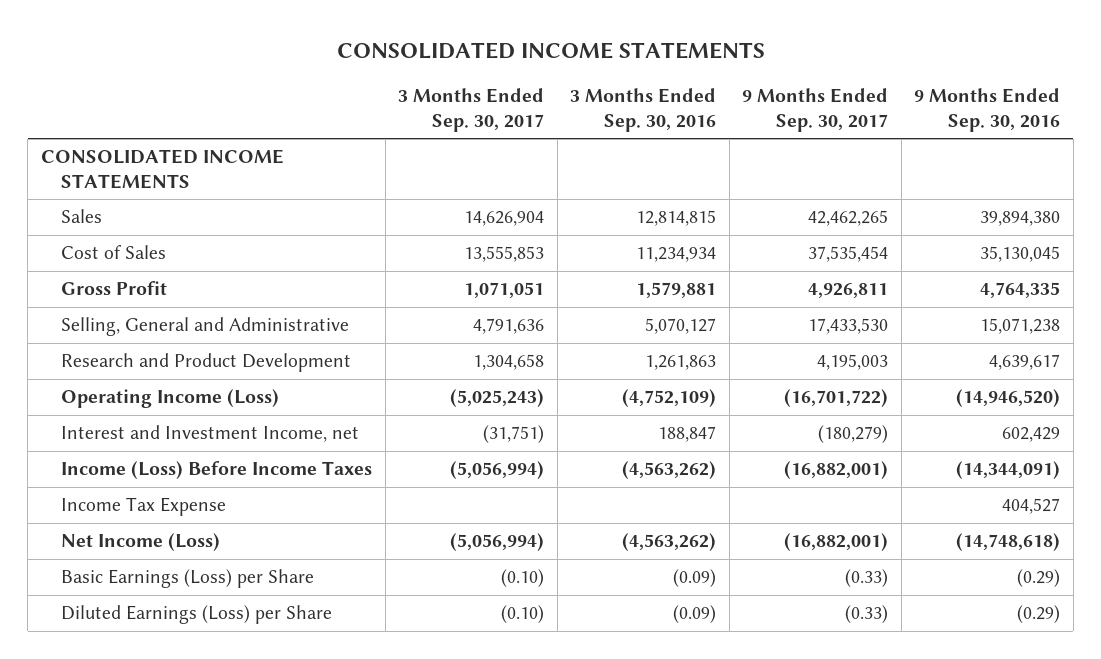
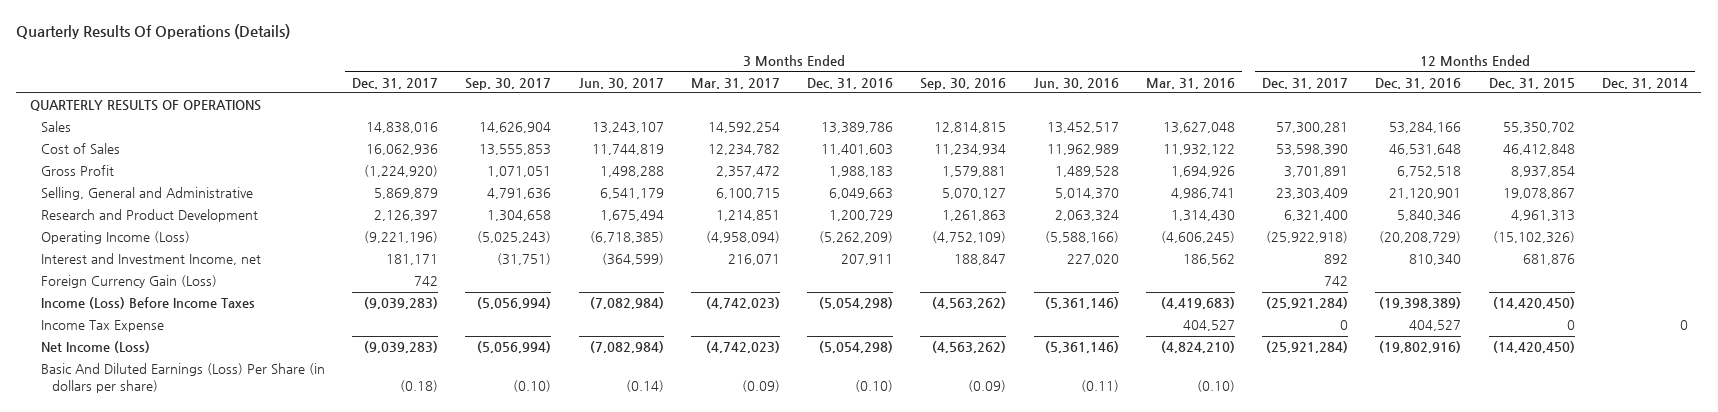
- CONSOLIDATED INCOME STATEMENTS
+ Quarterly Results Of Operations (Details)
- | 3 Months Ended Sep. 30, 2017 | 3 Months Ended Sep. 30, 2016 | 9 Months Ended Sep. 30, 2017 | 9 Months Ended Sep. 30, 2016
+ | 3 Months Ended Dec. 31, 2017 | 3 Months Ended Sep. 30, 2017 | 3 Months Ended Jun. 30, 2017 | 3 Months Ended Mar. 31, 2017 | 3 Months Ended Dec. 31, 2016 | 3 Months Ended Sep. 30, 2016 | 3 Months Ended Jun. 30, 2016 | 3 Months Ended Mar. 31, 2016 | 12 Months Ended Dec. 31, 2017 | 12 Months Ended Dec. 31, 2016 | 12 Months Ended Dec. 31, 2015 | 12 Months Ended Dec. 31, 2014
- CONSOLIDATED INCOME STATEMENTS
+ QUARTERLY RESULTS OF OPERATIONS
+ Foreign Currency Gain (Loss) | 742 | | | | | | | | 742 | | |
- Basic Earnings (Loss) per Share | (0.10) | (0.09) | (0.33) | (0.29)
- Diluted Earnings (Loss) per Share | (0.10) | (0.09) | (0.33) | (0.29)
+ Basic And Diluted Earnings (Loss) Per Share (in dollars per share) | (0.18) | (0.10) | (0.14) | (0.09) | (0.10) | (0.09) | (0.11) | (0.10) | | | |

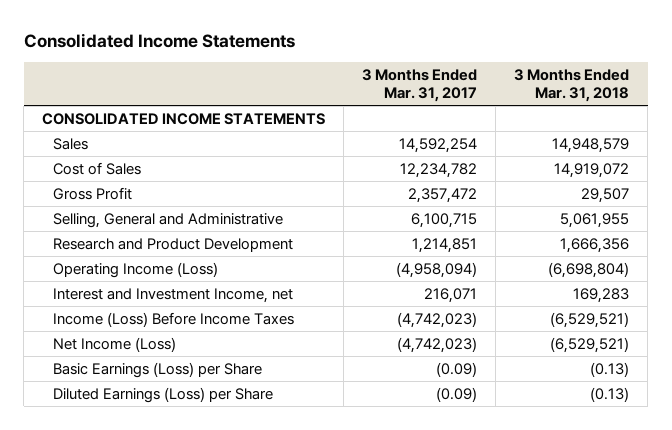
- Quarterly Results Of Operations (Details)
+ Consolidated Income Statements
- | 3 Months Ended Dec. 31, 2017 | 3 Months Ended Sep. 30, 2017 | 3 Months Ended Jun. 30, 2017 | 3 Months Ended Mar. 31, 2017 | 3 Months Ended Dec. 31, 2016 | 3 Months Ended Sep. 30, 2016 | 3 Months Ended Jun. 30, 2016 | 3 Months Ended Mar. 31, 2016 | 12 Months Ended Dec. 31, 2017 | 12 Months Ended Dec. 31, 2016 | 12 Months Ended Dec. 31, 2015 | 12 Months Ended Dec. 31, 2014
+ | 3 Months Ended Mar. 31, 2017 | 3 Months Ended Mar. 31, 2018
- QUARTERLY RESULTS OF OPERATIONS
+ CONSOLIDATED INCOME STATEMENTS
- Foreign Currency Gain (Loss) | 742 | | | | | | | | 742 | | |
- Income Tax Expense | | | | | | | | 404,527 | 0 | 404,527 | 0 | 0
- Basic And Diluted Earnings (Loss) Per Share (in dollars per share) | (0.18) | (0.10) | (0.14) | (0.09) | (0.10) | (0.09) | (0.11) | (0.10) | | | |
+ Basic Earnings (Loss) per Share | (0.09) | (0.13)
+ Diluted Earnings (Loss) per Share | (0.09) | (0.13)

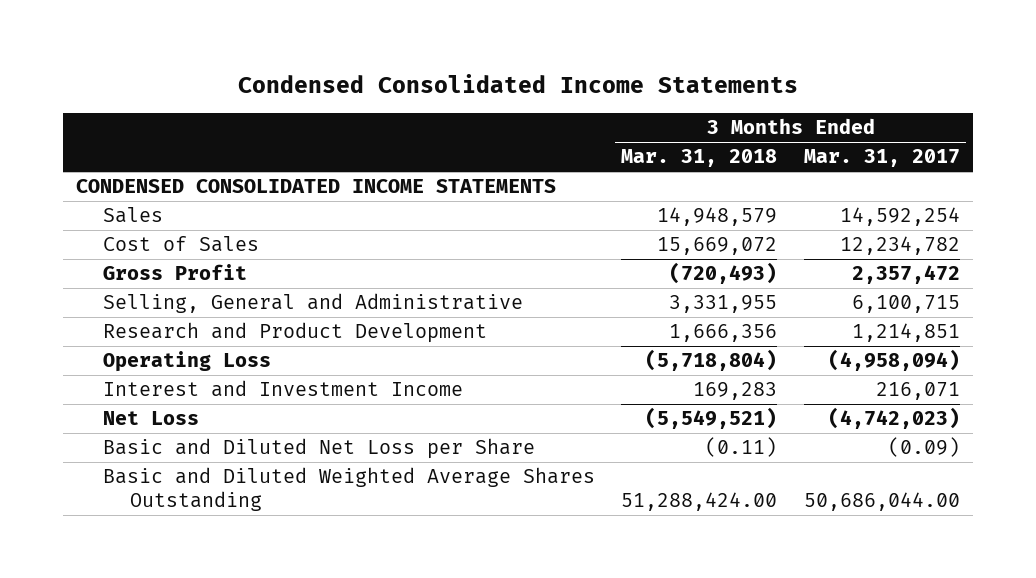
- Consolidated Income Statements
+ Condensed Consolidated Income Statements
- | 3 Months Ended Mar. 31, 2017 | 3 Months Ended Mar. 31, 2018
+ | 3 Months Ended Mar. 31, 2018 | 3 Months Ended Mar. 31, 2017
- CONSOLIDATED INCOME STATEMENTS
+ CONDENSED CONSOLIDATED INCOME STATEMENTS
- Cost of Sales | 12,234,782 | 14,919,072
- Gross Profit | 2,357,472 | 29,507
- Selling, General and Administrative | 6,100,715 | 5,061,955
+ Cost of Sales | 15,669,072 | 12,234,782
+ Gross Profit | (720,493) | 2,357,472
+ Selling, General and Administrative | 3,331,955 | 6,100,715
- Operating Income (Loss) | (4,958,094) | (6,698,804)
- Interest and Investment Income, net | 216,071 | 169,283
- Income (Loss) Before Income Taxes | (4,742,023) | (6,529,521)
- Net Income (Loss) | (4,742,023) | (6,529,521)
- Basic Earnings (Loss) per Share | (0.09) | (0.13)
- Diluted Earnings (Loss) per Share | (0.09) | (0.13)
+ Operating Loss | (5,718,804) | (4,958,094)
+ Interest and Investment Income | 169,283 | 216,071
+ Net Loss | (5,549,521) | (4,742,023)
+ Basic and Diluted Net Loss per Share | (0.11) | (0.09)
+ Basic and Diluted Weighted Average Shares Outstanding | 51,288,424.00 | 50,686,044.00

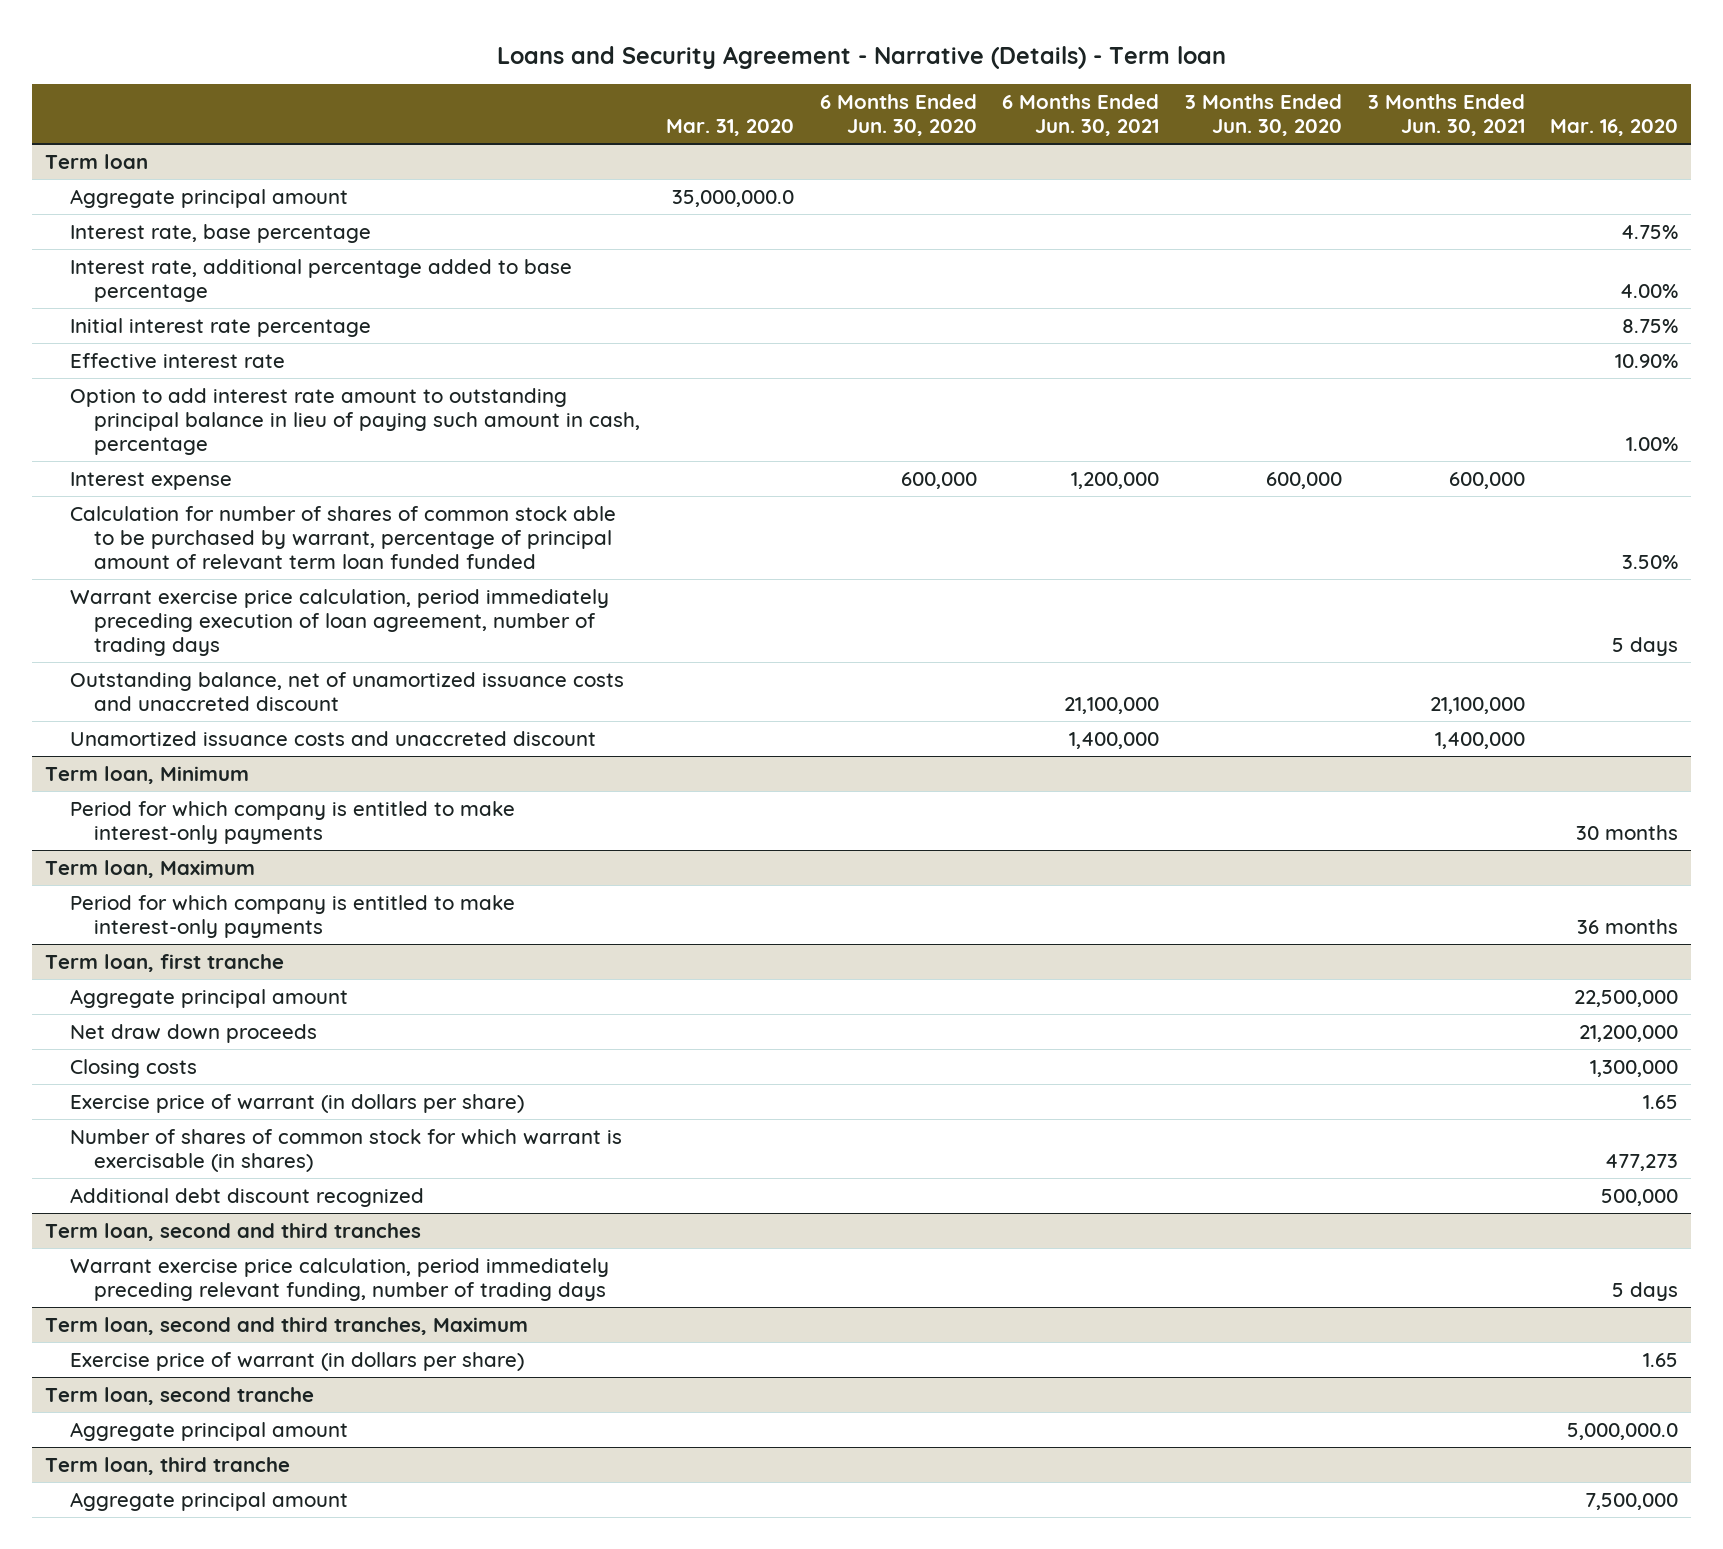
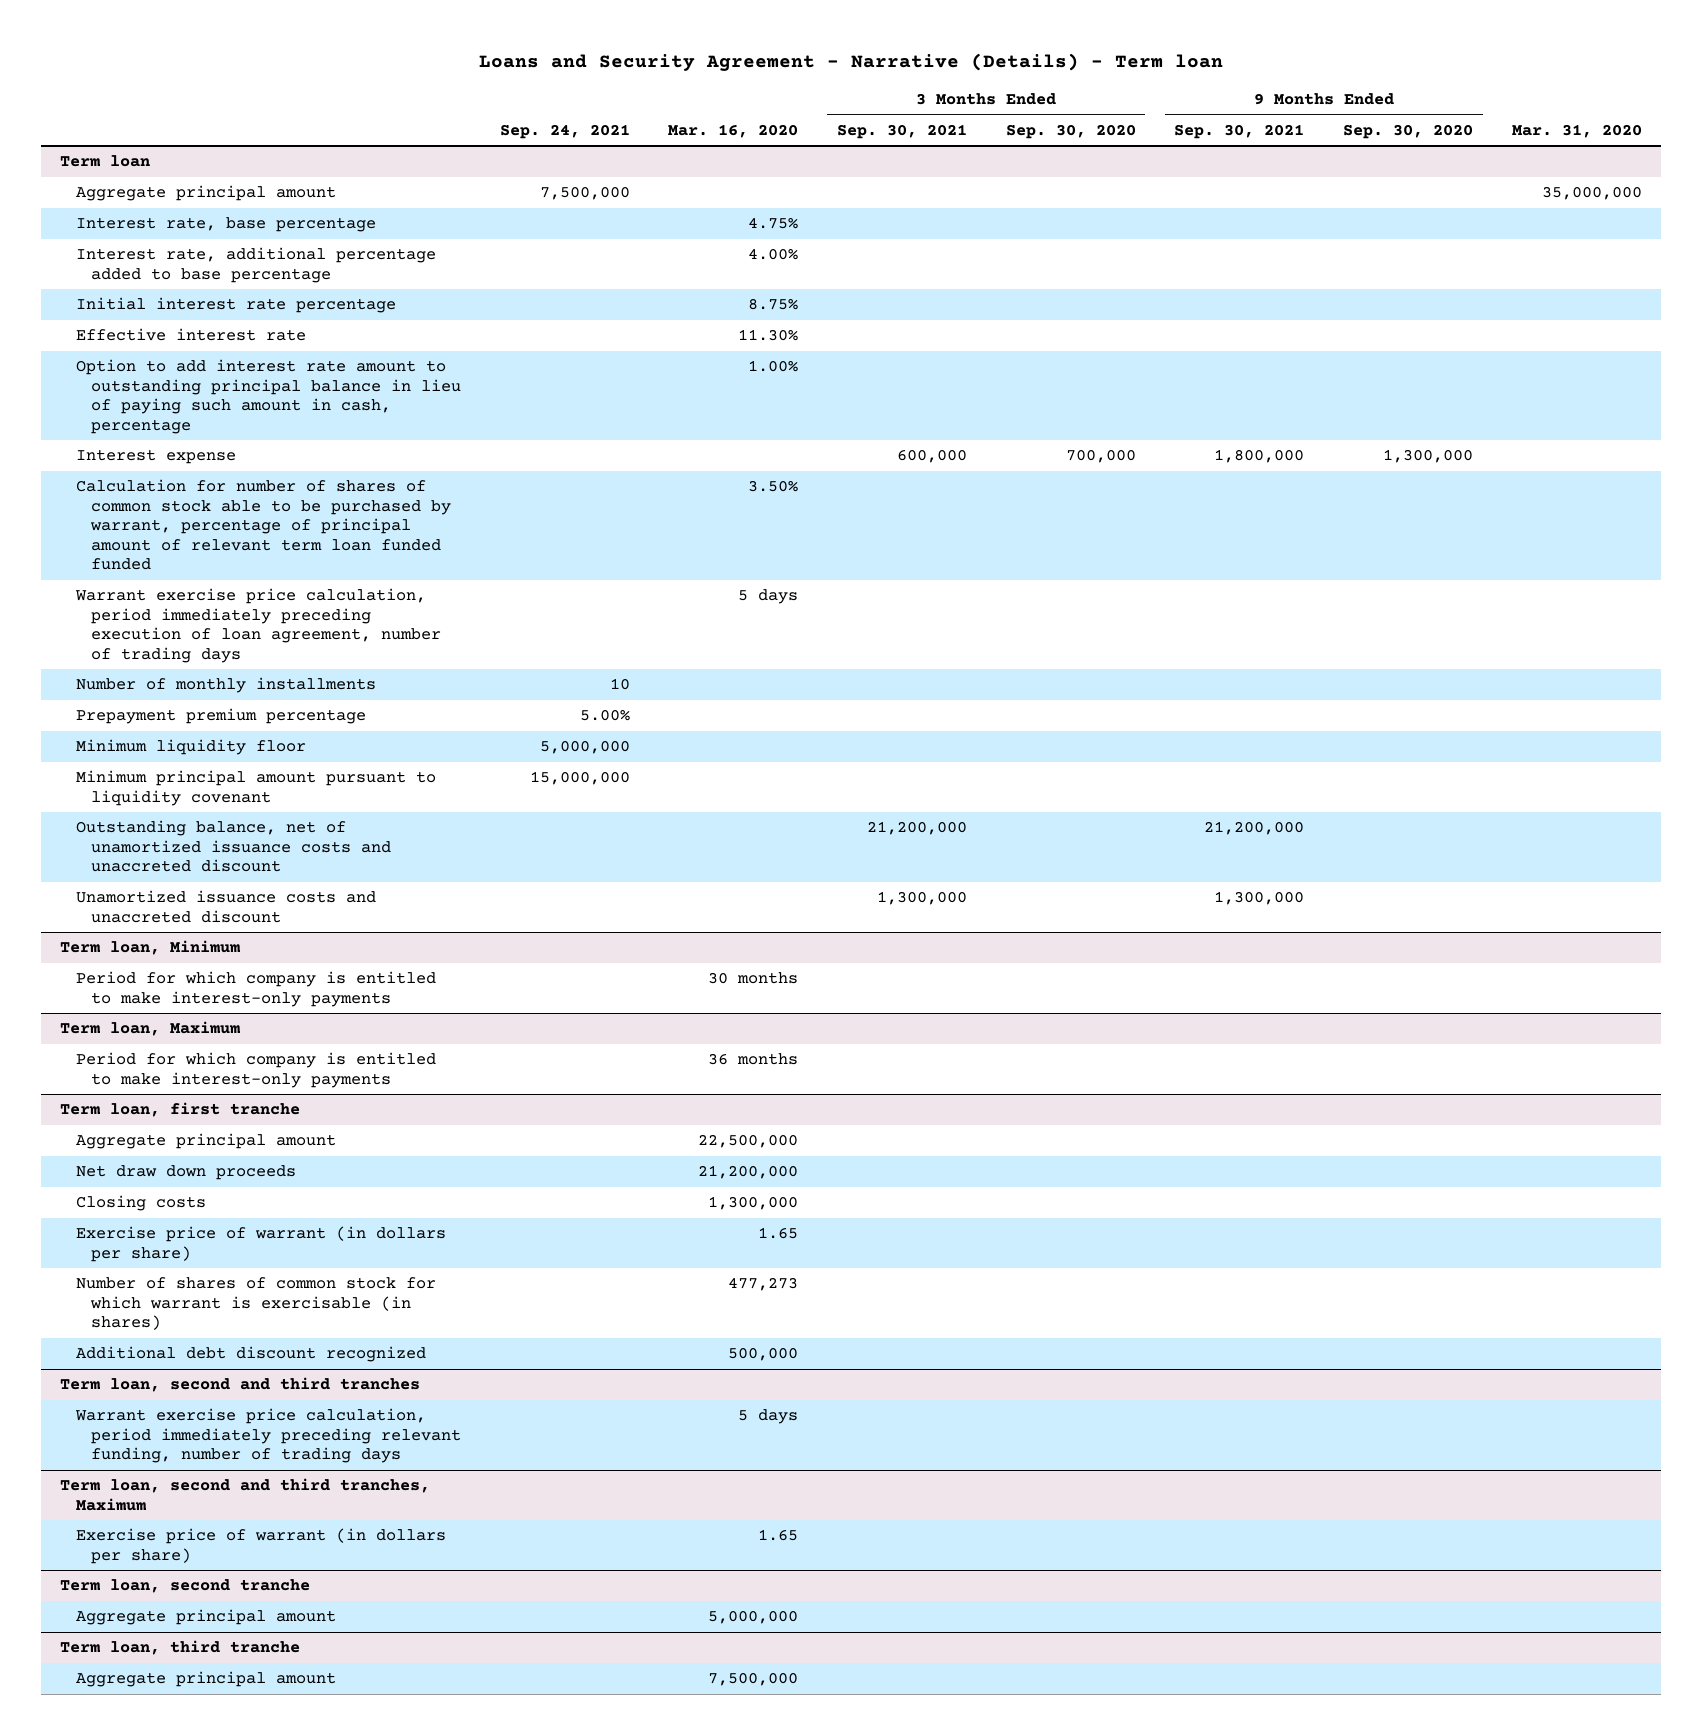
- | Mar. 31, 2020 | 6 Months Ended Jun. 30, 2020 | 6 Months Ended Jun. 30, 2021 | 3 Months Ended Jun. 30, 2020 | 3 Months Ended Jun. 30, 2021 | Mar. 16, 2020
+ | Sep. 24, 2021 | Mar. 16, 2020 | 3 Months Ended Sep. 30, 2021 | 3 Months Ended Sep. 30, 2020 | 9 Months Ended Sep. 30, 2021 | 9 Months Ended Sep. 30, 2020 | Mar. 31, 2020
@ Term loan
- Aggregate principal amount | 35,000,000.0 | | | | |
+ Aggregate principal amount | 7,500,000 | | | | | | 35,000,000
- Effective interest rate | | | | | | 10.90%
+ Effective interest rate | | 11.30% | | | | |
+ Number of monthly installments | 10 | | | | | |
+ Prepayment premium percentage | 5.00% | | | | | |
+ Minimum liquidity floor | 5,000,000 | | | | | |
+ Minimum principal amount pursuant to liquidity covenant | 15,000,000 | | | | | |
@ Term loan, second tranche
- Aggregate principal amount | | | | | | 5,000,000.0
+ Aggregate principal amount | | 5,000,000 | | | | |

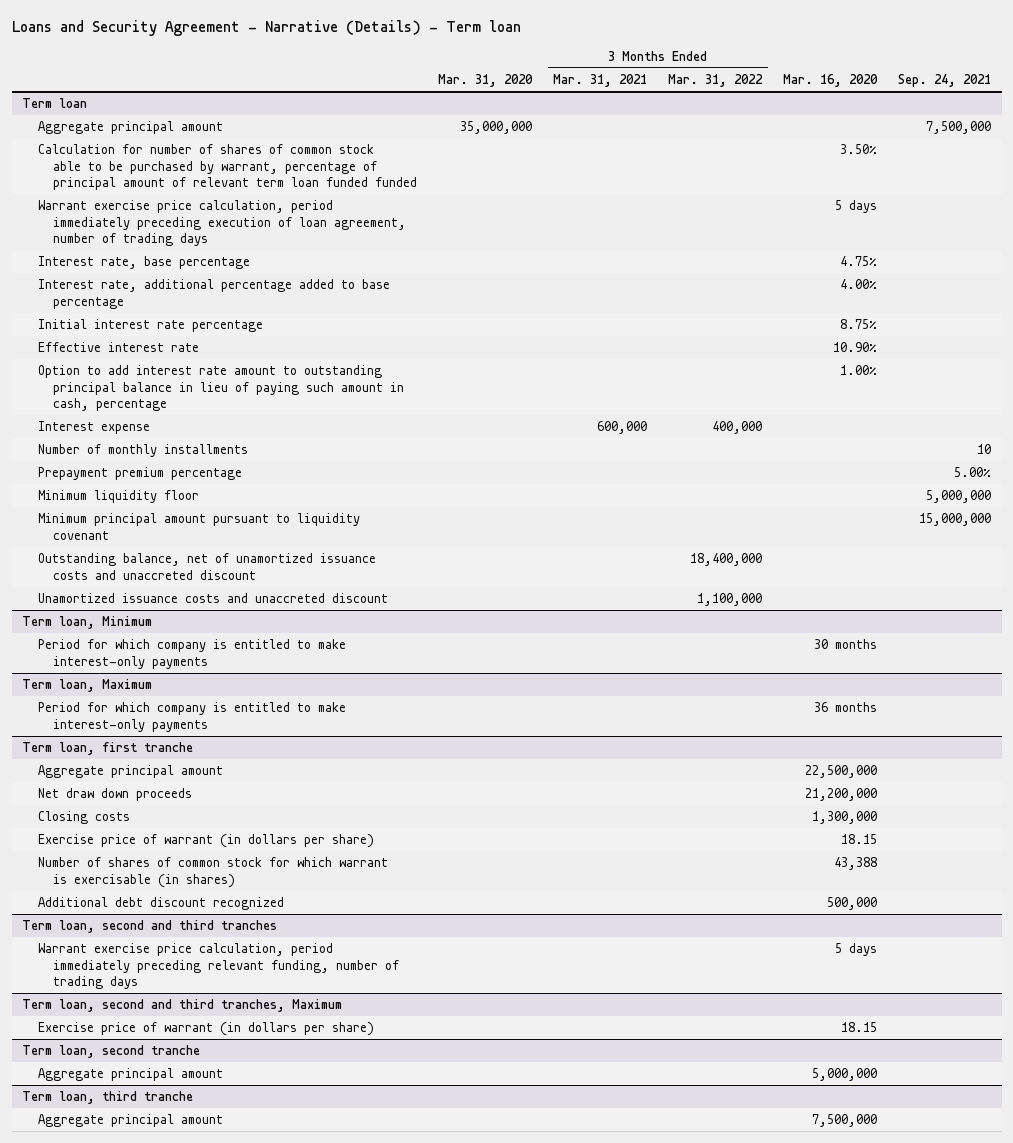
- | Sep. 24, 2021 | Mar. 16, 2020 | 3 Months Ended Sep. 30, 2021 | 3 Months Ended Sep. 30, 2020 | 9 Months Ended Sep. 30, 2021 | 9 Months Ended Sep. 30, 2020 | Mar. 31, 2020
+ | Mar. 31, 2020 | 3 Months Ended Mar. 31, 2021 | 3 Months Ended Mar. 31, 2022 | Mar. 16, 2020 | Sep. 24, 2021
@ Term loan
moved up: Calculation for number of shares of common stock able to be purchased by warrant, percentage of principal amount of relevant term loan funded funded | | | | 3.50% |
moved up: Warrant exercise price calculation, period immediately preceding execution of loan agreement, number of trading days | | | | 5 days |
- Effective interest rate | | 11.30% | | | | |
+ Effective interest rate | | | | 10.90% |
@ Term loan, first tranche
- Exercise price of warrant (in dollars per share) | | 1.65 | | | | |
- Number of shares of common stock for which warrant is exercisable (in shares) | | 477,273 | | | | |
+ Exercise price of warrant (in dollars per share) | | | | 18.15 |
+ Number of shares of common stock for which warrant is exercisable (in shares) | | | | 43,388 |
@ Term loan, second and third tranches, Maximum
- Exercise price of warrant (in dollars per share) | | 1.65 | | | | |
+ Exercise price of warrant (in dollars per share) | | | | 18.15 |

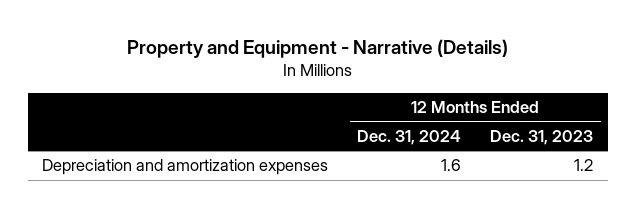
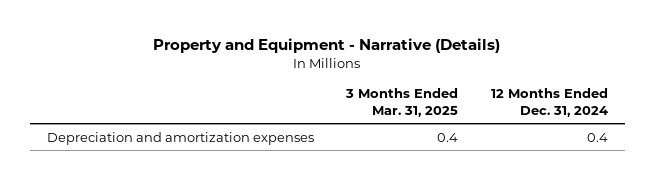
- | 12 Months Ended Dec. 31, 2024 | 12 Months Ended Dec. 31, 2023
+ | 3 Months Ended Mar. 31, 2025 | 12 Months Ended Dec. 31, 2024
- Depreciation and amortization expenses | 1.6 | 1.2
+ Depreciation and amortization expenses | 0.4 | 0.4

